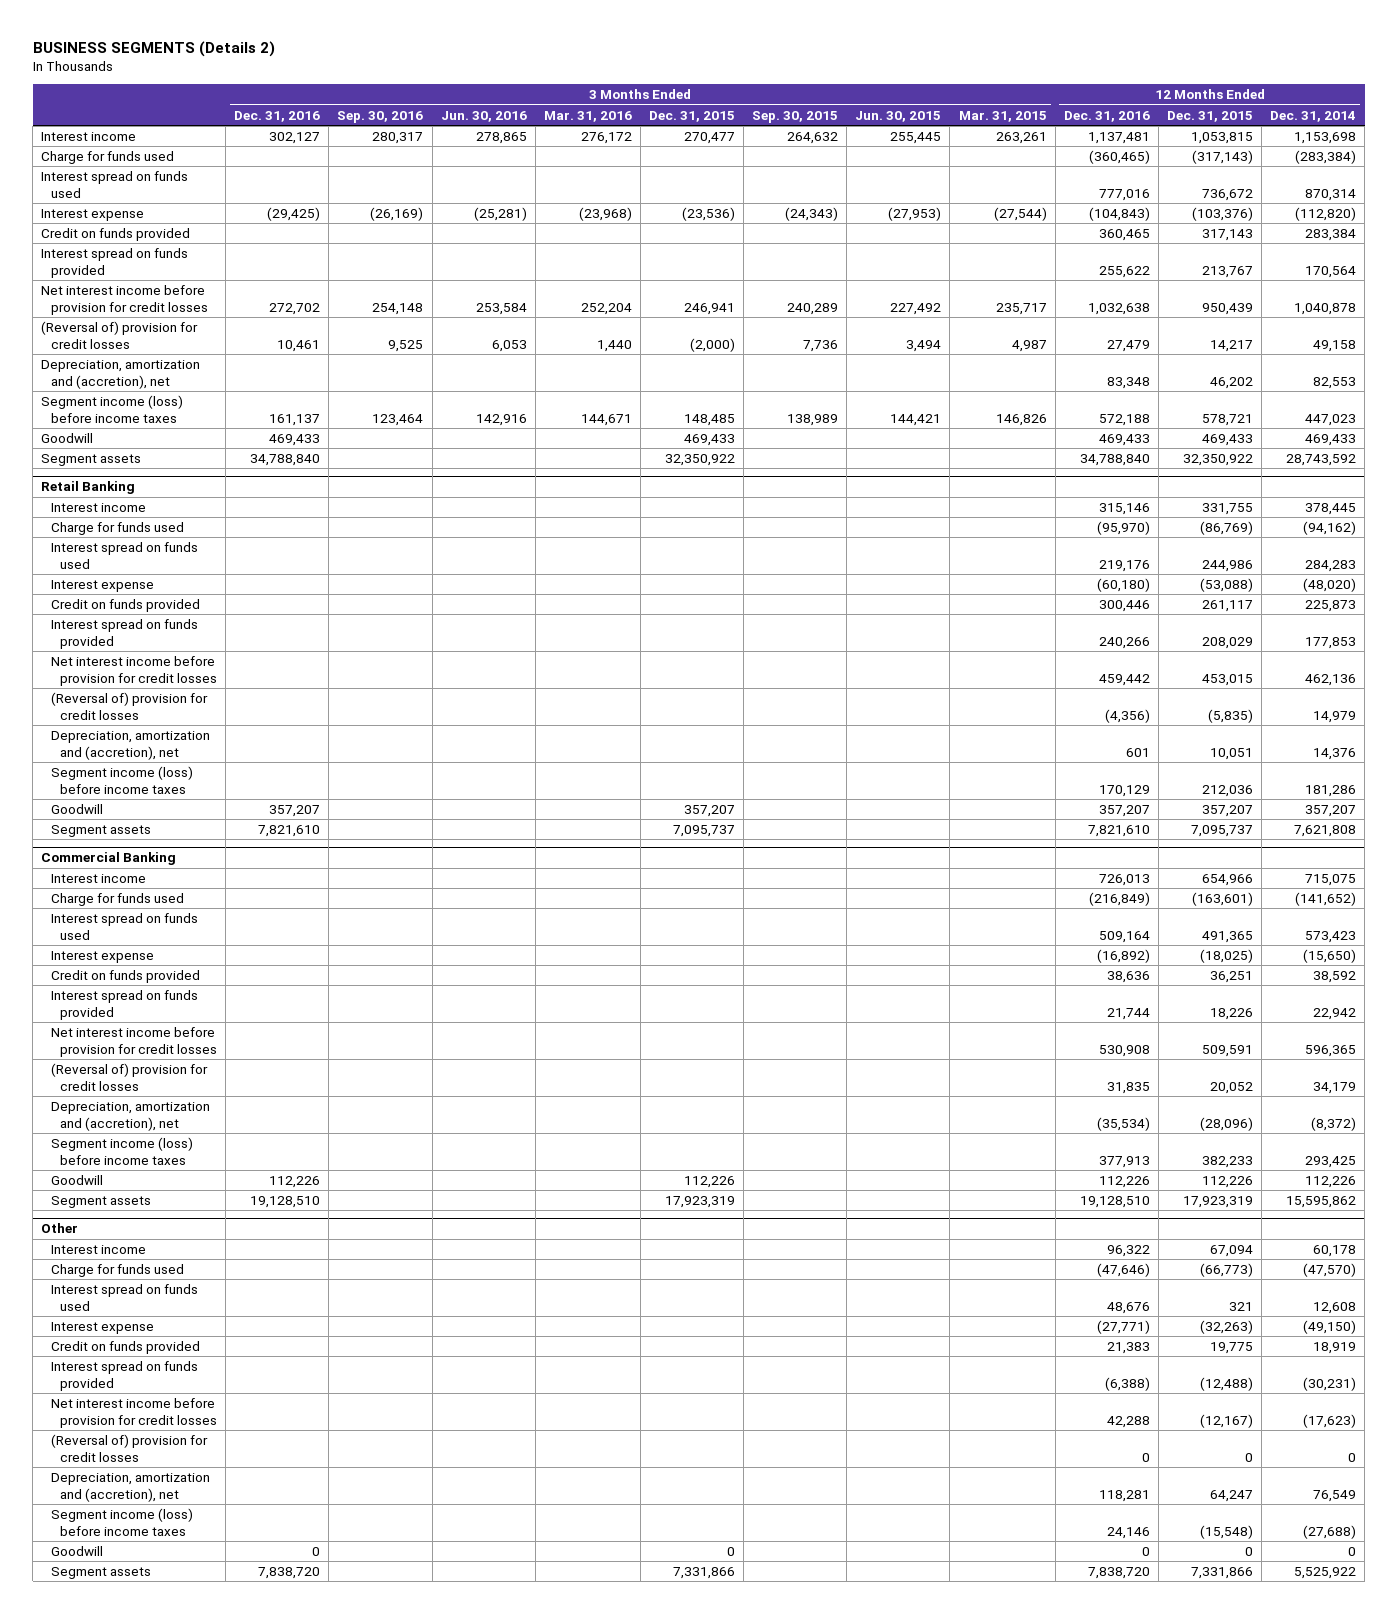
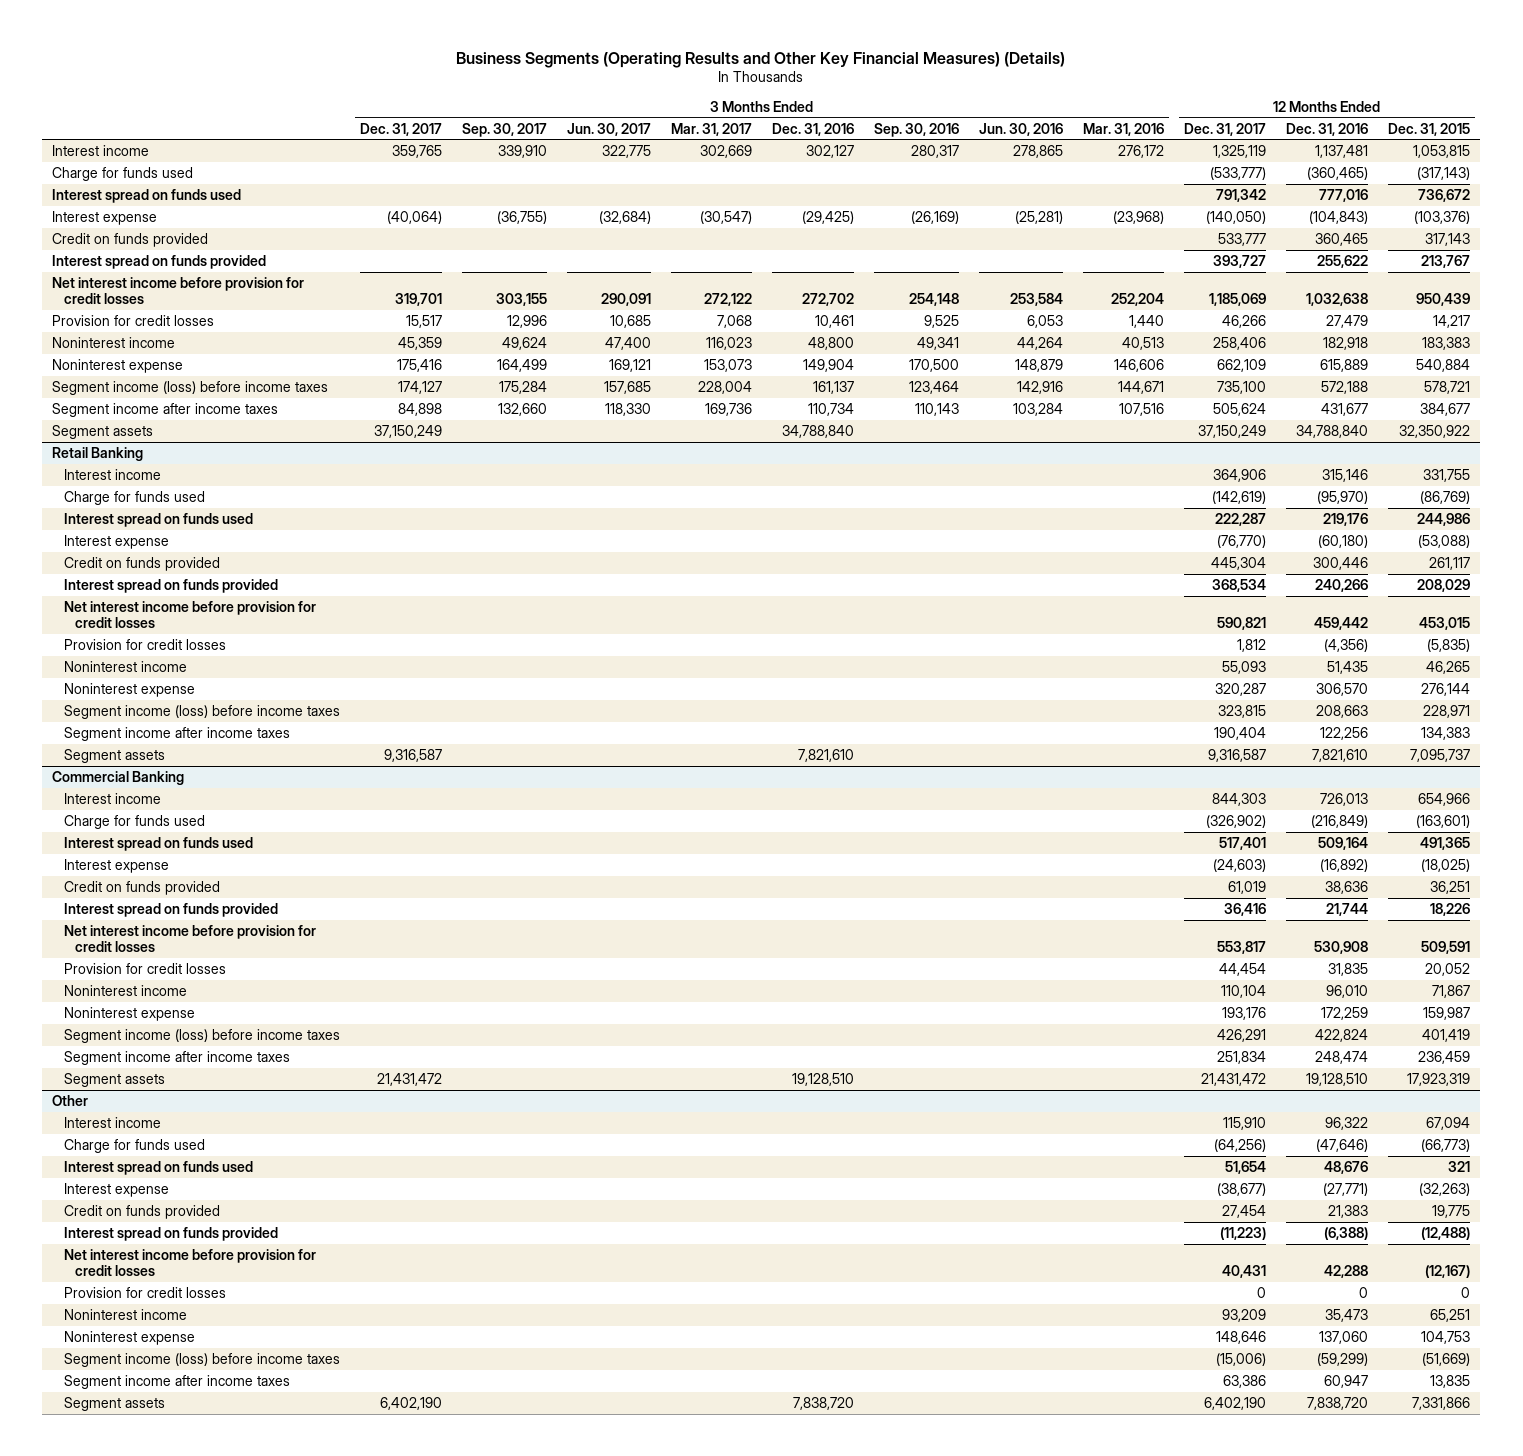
- BUSINESS SEGMENTS (Details 2)
+ Business Segments (Operating Results and Other Key Financial Measures) (Details)
- | 3 Months Ended Dec. 31, 2016 | 3 Months Ended Sep. 30, 2016 | 3 Months Ended Jun. 30, 2016 | 3 Months Ended Mar. 31, 2016 | 3 Months Ended Dec. 31, 2015 | 3 Months Ended Sep. 30, 2015 | 3 Months Ended Jun. 30, 2015 | 3 Months Ended Mar. 31, 2015 | 12 Months Ended Dec. 31, 2016 | 12 Months Ended Dec. 31, 2015 | 12 Months Ended Dec. 31, 2014
+ | 3 Months Ended Dec. 31, 2017 | 3 Months Ended Sep. 30, 2017 | 3 Months Ended Jun. 30, 2017 | 3 Months Ended Mar. 31, 2017 | 3 Months Ended Dec. 31, 2016 | 3 Months Ended Sep. 30, 2016 | 3 Months Ended Jun. 30, 2016 | 3 Months Ended Mar. 31, 2016 | 12 Months Ended Dec. 31, 2017 | 12 Months Ended Dec. 31, 2016 | 12 Months Ended Dec. 31, 2015
- (Reversal of) provision for credit losses | 10,461 | 9,525 | 6,053 | 1,440 | (2,000) | 7,736 | 3,494 | 4,987 | 27,479 | 14,217 | 49,158
- Depreciation, amortization and (accretion), net | | | | | | | | | 83,348 | 46,202 | 82,553
+ Provision for credit losses | 15,517 | 12,996 | 10,685 | 7,068 | 10,461 | 9,525 | 6,053 | 1,440 | 46,266 | 27,479 | 14,217
+ Noninterest income | 45,359 | 49,624 | 47,400 | 116,023 | 48,800 | 49,341 | 44,264 | 40,513 | 258,406 | 182,918 | 183,383
+ Noninterest expense | 175,416 | 164,499 | 169,121 | 153,073 | 149,904 | 170,500 | 148,879 | 146,606 | 662,109 | 615,889 | 540,884
- Goodwill | 469,433 | | | | 469,433 | | | | 469,433 | 469,433 | 469,433
+ Segment income after income taxes | 84,898 | 132,660 | 118,330 | 169,736 | 110,734 | 110,143 | 103,284 | 107,516 | 505,624 | 431,677 | 384,677
@ Retail Banking
- (Reversal of) provision for credit losses | | | | | | | | | (4,356) | (5,835) | 14,979
- Depreciation, amortization and (accretion), net | | | | | | | | | 601 | 10,051 | 14,376
- Segment income (loss) before income taxes | | | | | | | | | 170,129 | 212,036 | 181,286
- Goodwill | 357,207 | | | | 357,207 | | | | 357,207 | 357,207 | 357,207
+ Provision for credit losses | | | | | | | | | 1,812 | (4,356) | (5,835)
+ Noninterest income | | | | | | | | | 55,093 | 51,435 | 46,265
+ Noninterest expense | | | | | | | | | 320,287 | 306,570 | 276,144
+ Segment income (loss) before income taxes | | | | | | | | | 323,815 | 208,663 | 228,971
+ Segment income after income taxes | | | | | | | | | 190,404 | 122,256 | 134,383
@ Commercial Banking
- (Reversal of) provision for credit losses | | | | | | | | | 31,835 | 20,052 | 34,179
- Depreciation, amortization and (accretion), net | | | | | | | | | (35,534) | (28,096) | (8,372)
- Segment income (loss) before income taxes | | | | | | | | | 377,913 | 382,233 | 293,425
- Goodwill | 112,226 | | | | 112,226 | | | | 112,226 | 112,226 | 112,226
+ Provision for credit losses | | | | | | | | | 44,454 | 31,835 | 20,052
+ Noninterest income | | | | | | | | | 110,104 | 96,010 | 71,867
+ Noninterest expense | | | | | | | | | 193,176 | 172,259 | 159,987
+ Segment income (loss) before income taxes | | | | | | | | | 426,291 | 422,824 | 401,419
+ Segment income after income taxes | | | | | | | | | 251,834 | 248,474 | 236,459
@ Other
- (Reversal of) provision for credit losses | | | | | | | | | 0 | 0 | 0
- Depreciation, amortization and (accretion), net | | | | | | | | | 118,281 | 64,247 | 76,549
- Segment income (loss) before income taxes | | | | | | | | | 24,146 | (15,548) | (27,688)
- Goodwill | 0 | | | | 0 | | | | 0 | 0 | 0
+ Provision for credit losses | | | | | | | | | 0 | 0 | 0
+ Noninterest income | | | | | | | | | 93,209 | 35,473 | 65,251
+ Noninterest expense | | | | | | | | | 148,646 | 137,060 | 104,753
+ Segment income (loss) before income taxes | | | | | | | | | (15,006) | (59,299) | (51,669)
+ Segment income after income taxes | | | | | | | | | 63,386 | 60,947 | 13,835

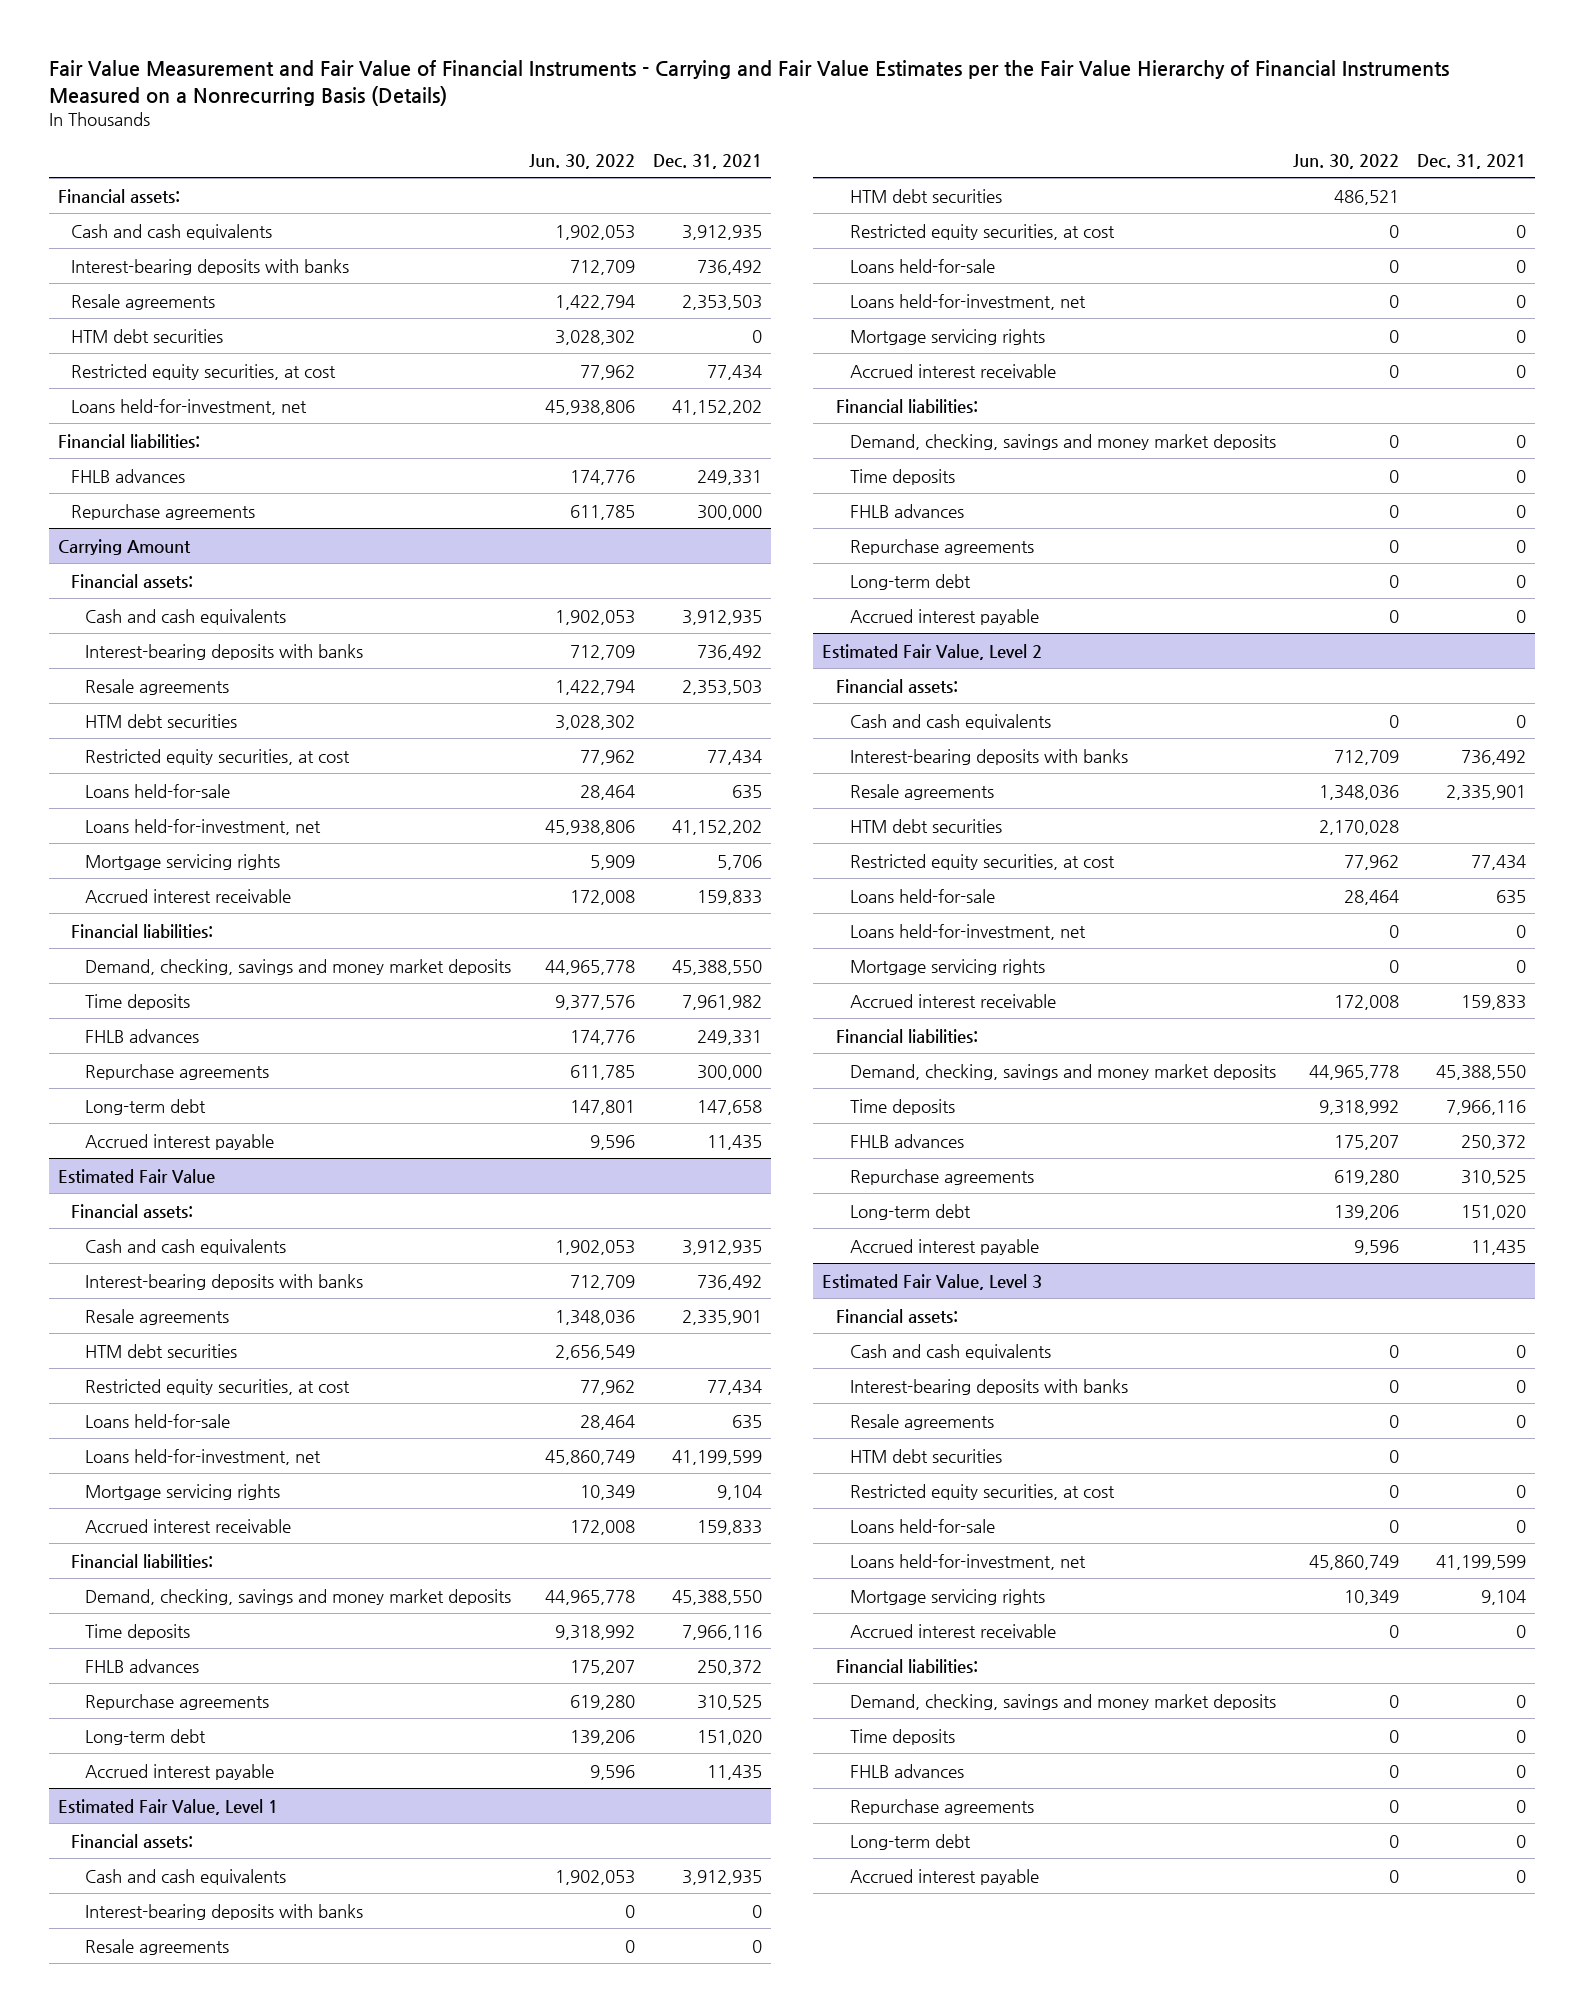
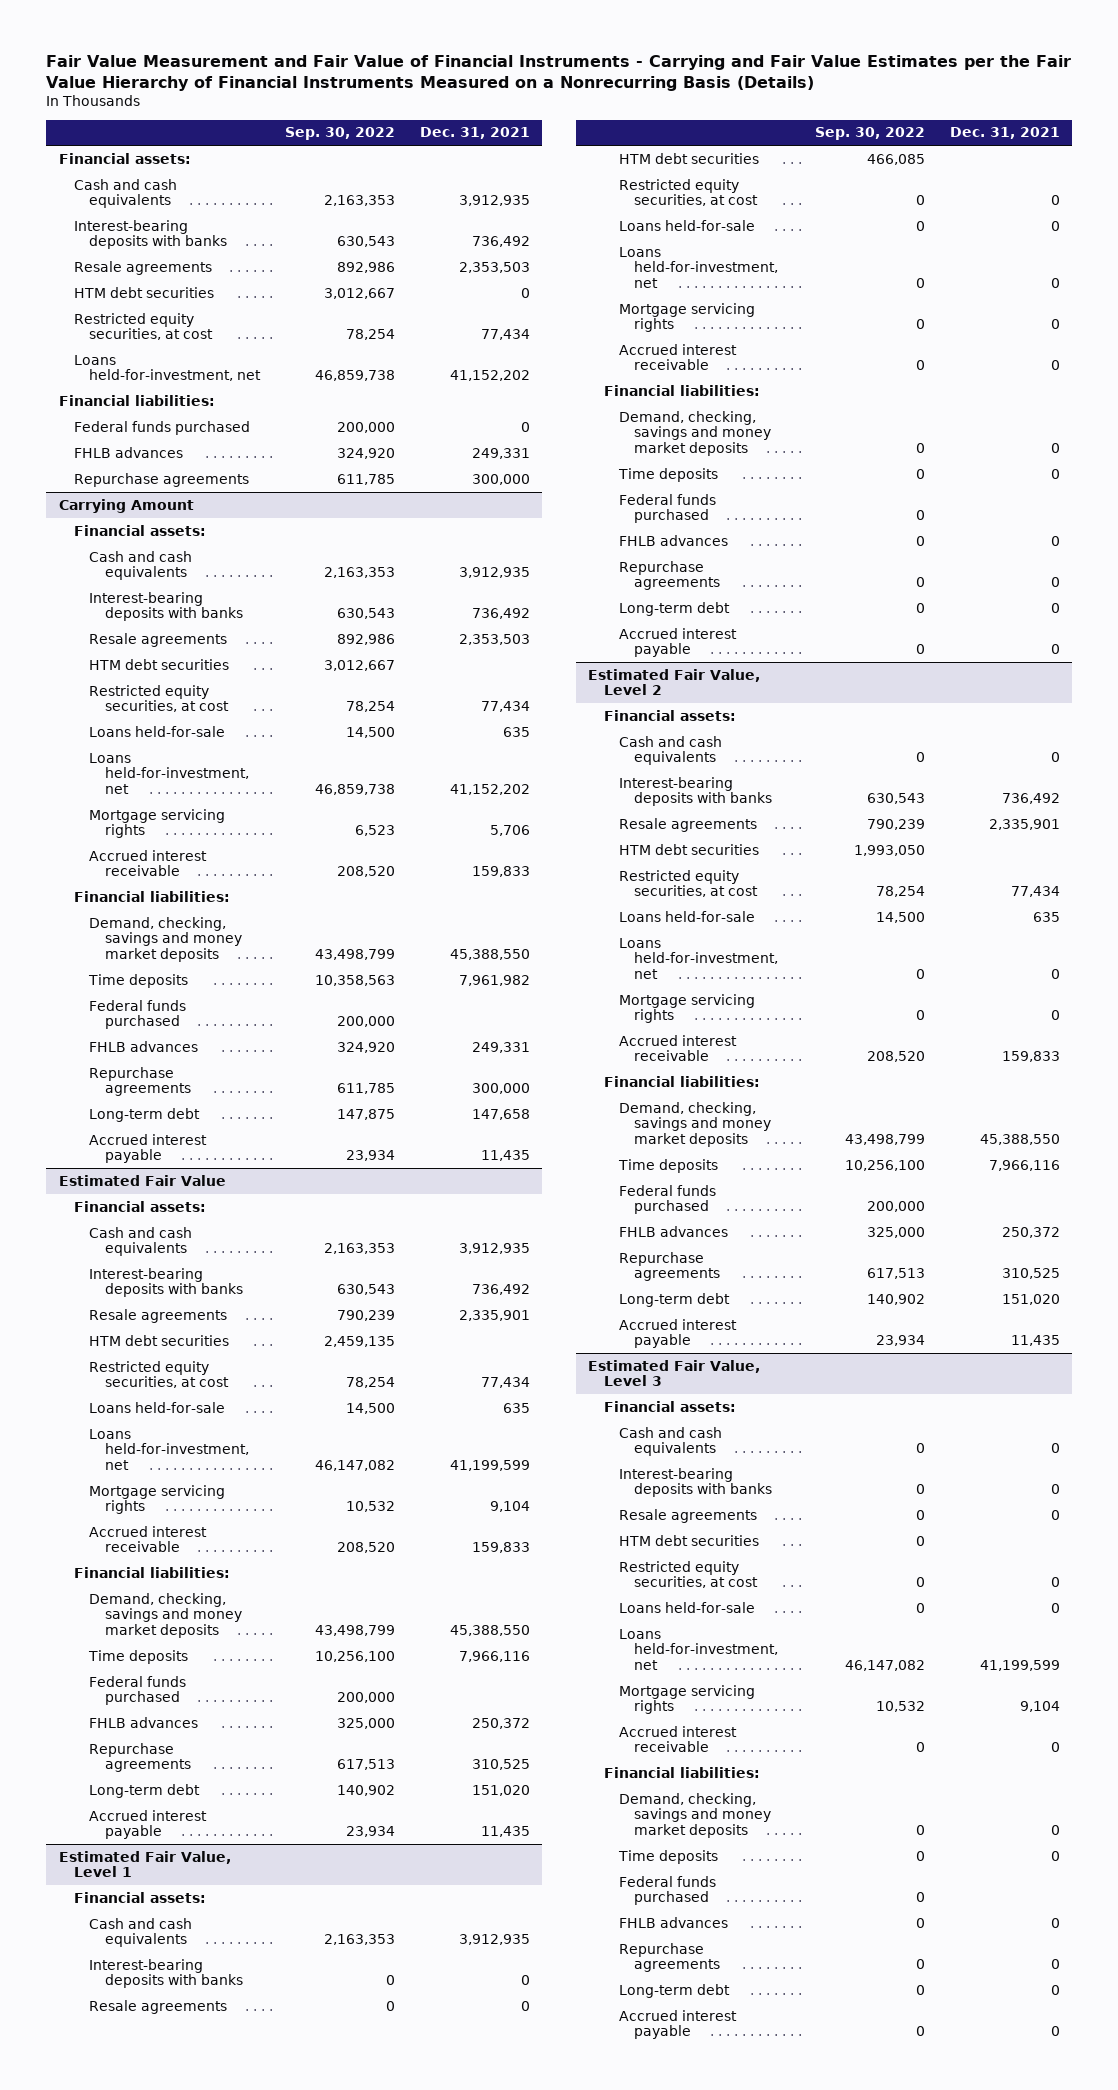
- | Jun. 30, 2022 | Dec. 31, 2021
+ | Sep. 30, 2022 | Dec. 31, 2021
+ Federal funds purchased | 200,000 | 0
@ Carrying Amount
+ Federal funds purchased | 200,000 |
@ Estimated Fair Value
+ Federal funds purchased | 200,000 |
@ Estimated Fair Value, Level 1
+ Federal funds purchased | 0 |
@ Estimated Fair Value, Level 2
+ Federal funds purchased | 200,000 |
@ Estimated Fair Value, Level 3
+ Federal funds purchased | 0 |

